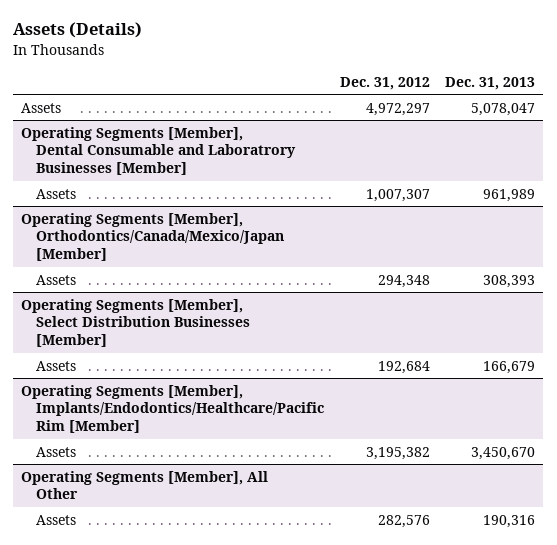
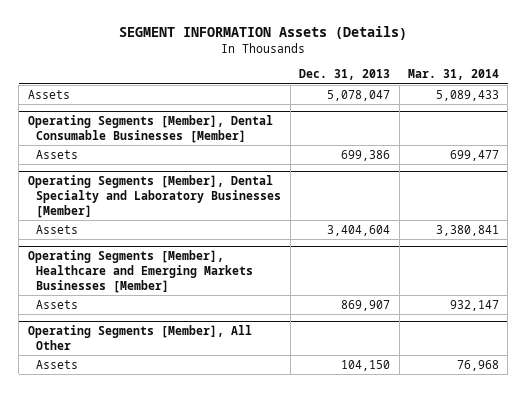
- Assets (Details)
+ SEGMENT INFORMATION Assets (Details)
- | Dec. 31, 2012 | Dec. 31, 2013
+ | Dec. 31, 2013 | Mar. 31, 2014
- Operating Segments [Member], Dental Consumable and Laboratrory Businesses [Member]
- Assets | 1,007,307 | 961,989
- Operating Segments [Member], Orthodontics/Canada/Mexico/Japan [Member]
- Assets | 294,348 | 308,393
- Operating Segments [Member], Select Distribution Businesses [Member]
- Assets | 192,684 | 166,679
- Operating Segments [Member], Implants/Endodontics/Healthcare/Pacific Rim [Member]
- Assets | 3,195,382 | 3,450,670
+ Operating Segments [Member], Dental Consumable Businesses [Member]
+ Assets | 699,386 | 699,477
+ Operating Segments [Member], Dental Specialty and Laboratory Businesses [Member]
+ Assets | 3,404,604 | 3,380,841
+ Operating Segments [Member], Healthcare and Emerging Markets Businesses [Member]
+ Assets | 869,907 | 932,147
@ Operating Segments [Member], All Other
- Assets | 282,576 | 190,316
+ Assets | 104,150 | 76,968

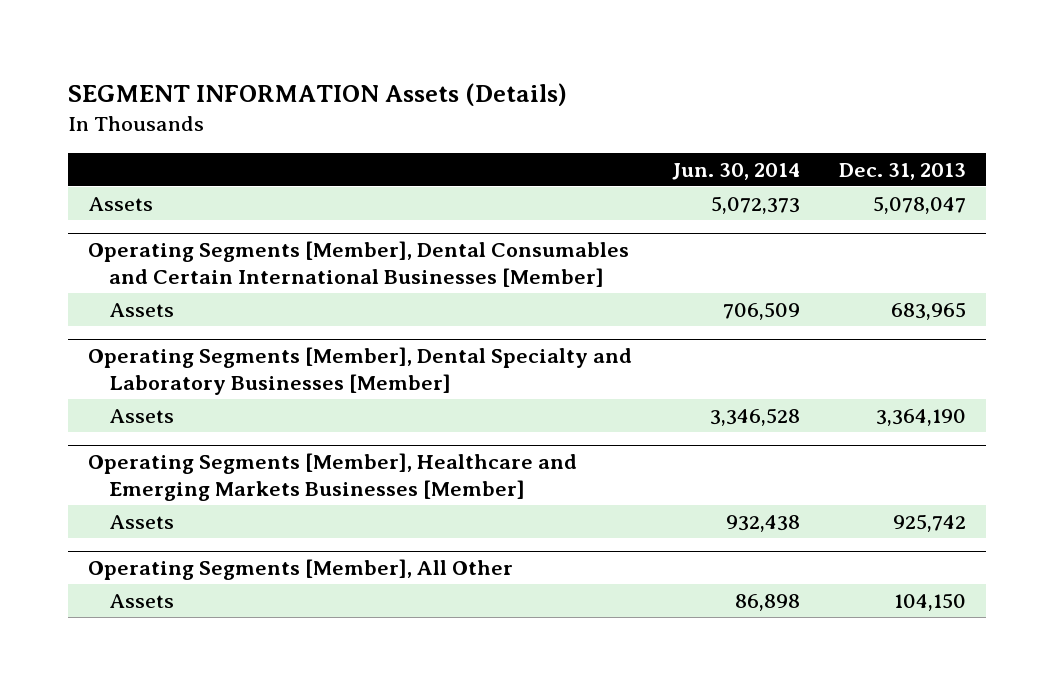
- | Dec. 31, 2013 | Mar. 31, 2014
+ | Jun. 30, 2014 | Dec. 31, 2013
- Operating Segments [Member], Dental Consumable Businesses [Member]
- Assets | 699,386 | 699,477
+ Operating Segments [Member], Dental Consumables and Certain International Businesses [Member]
+ Assets | 706,509 | 683,965
@ Operating Segments [Member], Dental Specialty and Laboratory Businesses [Member]
- Assets | 3,404,604 | 3,380,841
+ Assets | 3,346,528 | 3,364,190
@ Operating Segments [Member], Healthcare and Emerging Markets Businesses [Member]
- Assets | 869,907 | 932,147
+ Assets | 932,438 | 925,742

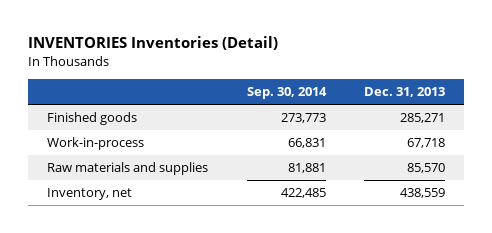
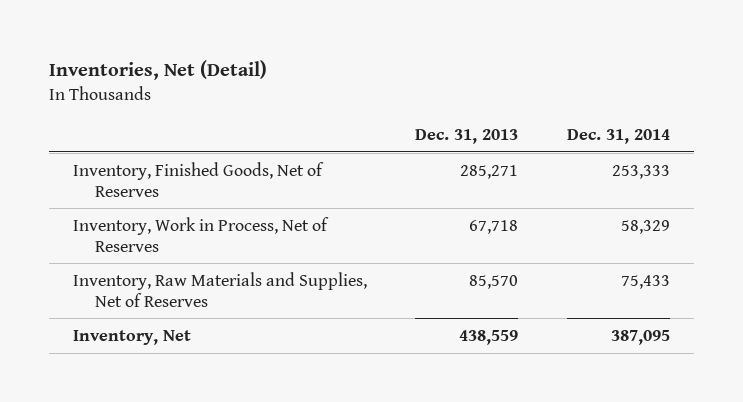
- INVENTORIES Inventories (Detail)
+ Inventories, Net (Detail)
- | Sep. 30, 2014 | Dec. 31, 2013
+ | Dec. 31, 2013 | Dec. 31, 2014
- Finished goods | 273,773 | 285,271
- Work-in-process | 66,831 | 67,718
- Raw materials and supplies | 81,881 | 85,570
- Inventory, net | 422,485 | 438,559
+ Inventory, Finished Goods, Net of Reserves | 285,271 | 253,333
+ Inventory, Work in Process, Net of Reserves | 67,718 | 58,329
+ Inventory, Raw Materials and Supplies, Net of Reserves | 85,570 | 75,433
+ Inventory, Net | 438,559 | 387,095

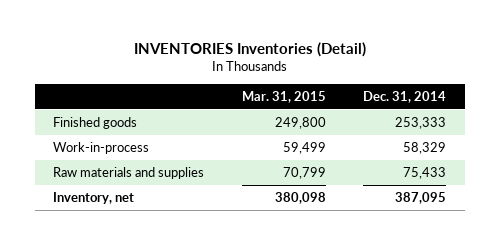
- Inventories, Net (Detail)
+ INVENTORIES Inventories (Detail)
- | Dec. 31, 2013 | Dec. 31, 2014
+ | Mar. 31, 2015 | Dec. 31, 2014
- Inventory, Finished Goods, Net of Reserves | 285,271 | 253,333
- Inventory, Work in Process, Net of Reserves | 67,718 | 58,329
- Inventory, Raw Materials and Supplies, Net of Reserves | 85,570 | 75,433
- Inventory, Net | 438,559 | 387,095
+ Finished goods | 249,800 | 253,333
+ Work-in-process | 59,499 | 58,329
+ Raw materials and supplies | 70,799 | 75,433
+ Inventory, net | 380,098 | 387,095

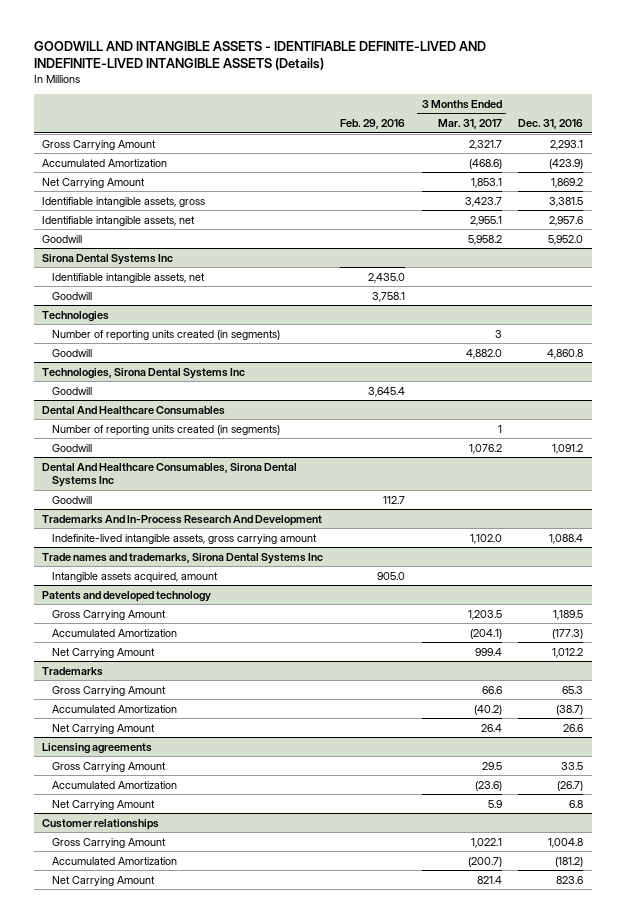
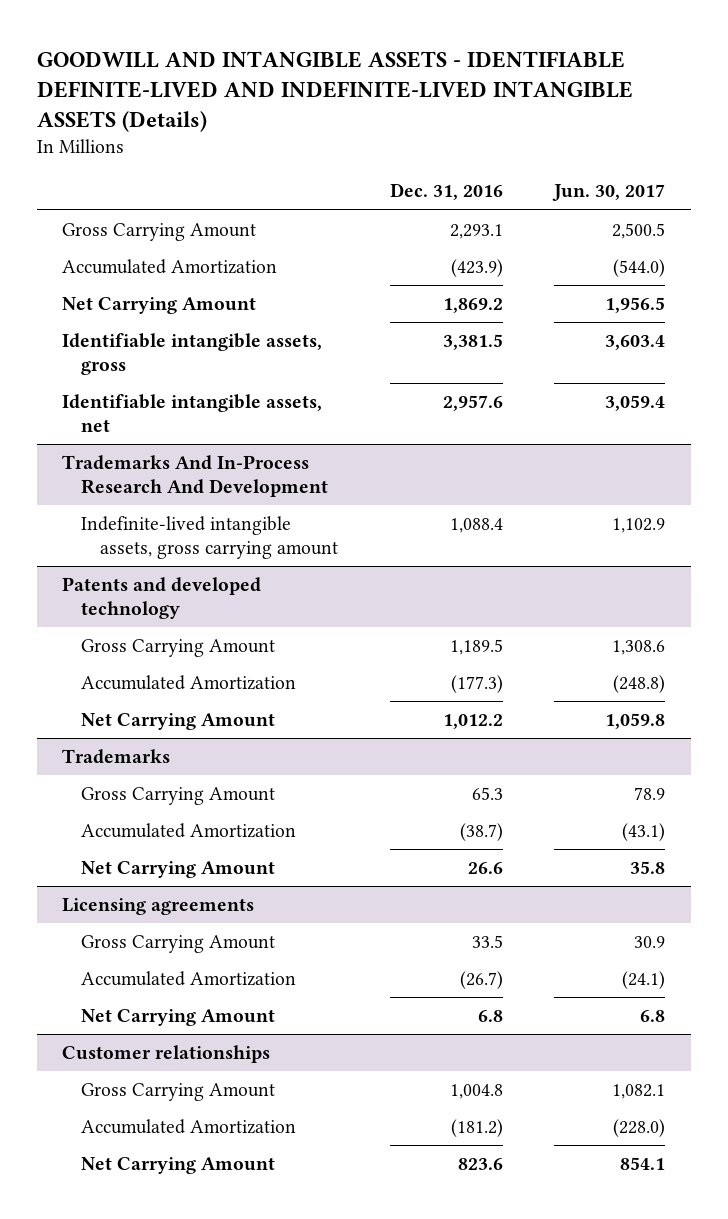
- | Feb. 29, 2016 | 3 Months Ended Mar. 31, 2017 | Dec. 31, 2016
+ | Dec. 31, 2016 | Jun. 30, 2017
- Goodwill | | 5,958.2 | 5,952.0
- Sirona Dental Systems Inc
- Identifiable intangible assets, net | 2,435.0 | |
- Goodwill | 3,758.1 | |
- Technologies
- Number of reporting units created (in segments) | | 3 |
- Goodwill | | 4,882.0 | 4,860.8
- Technologies, Sirona Dental Systems Inc
- Goodwill | 3,645.4 | |
- Dental And Healthcare Consumables
- Number of reporting units created (in segments) | | 1 |
- Goodwill | | 1,076.2 | 1,091.2
- Dental And Healthcare Consumables, Sirona Dental Systems Inc
- Goodwill | 112.7 | |
- Trade names and trademarks, Sirona Dental Systems Inc
- Intangible assets acquired, amount | 905.0 | |

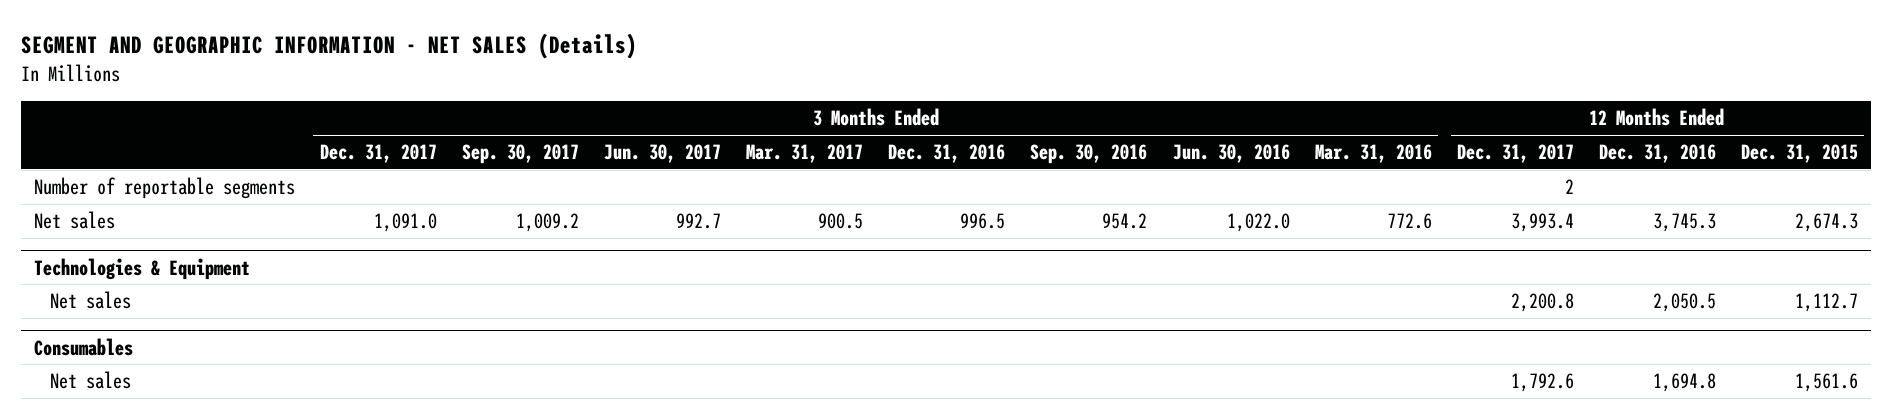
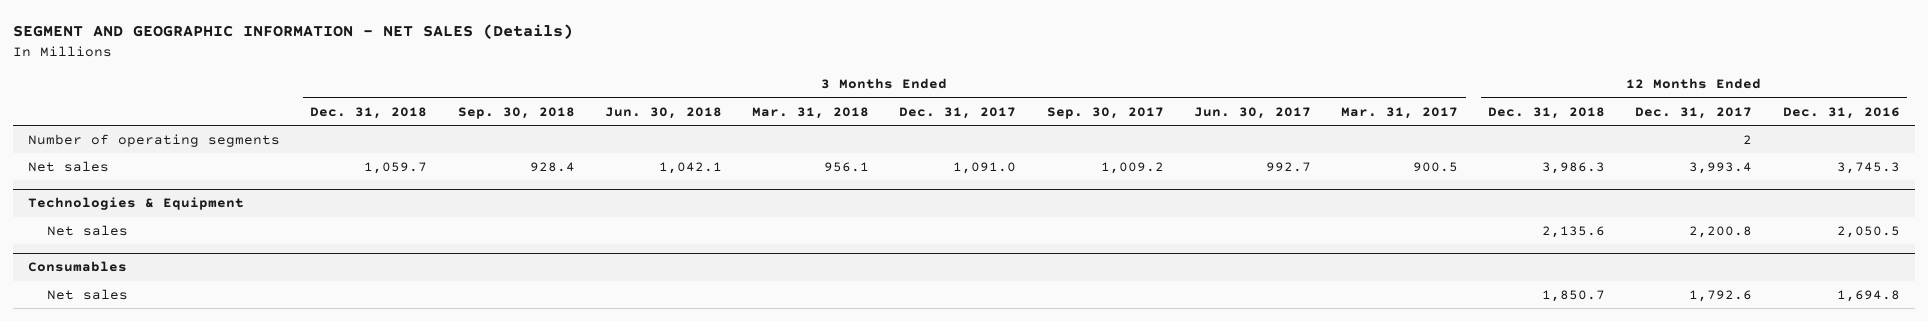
- | 3 Months Ended Dec. 31, 2017 | 3 Months Ended Sep. 30, 2017 | 3 Months Ended Jun. 30, 2017 | 3 Months Ended Mar. 31, 2017 | 3 Months Ended Dec. 31, 2016 | 3 Months Ended Sep. 30, 2016 | 3 Months Ended Jun. 30, 2016 | 3 Months Ended Mar. 31, 2016 | 12 Months Ended Dec. 31, 2017 | 12 Months Ended Dec. 31, 2016 | 12 Months Ended Dec. 31, 2015
+ | 3 Months Ended Dec. 31, 2018 | 3 Months Ended Sep. 30, 2018 | 3 Months Ended Jun. 30, 2018 | 3 Months Ended Mar. 31, 2018 | 3 Months Ended Dec. 31, 2017 | 3 Months Ended Sep. 30, 2017 | 3 Months Ended Jun. 30, 2017 | 3 Months Ended Mar. 31, 2017 | 12 Months Ended Dec. 31, 2018 | 12 Months Ended Dec. 31, 2017 | 12 Months Ended Dec. 31, 2016
- Number of reportable segments | | | | | | | | | 2 | |
+ Number of operating segments | | | | | | | | | | 2 |

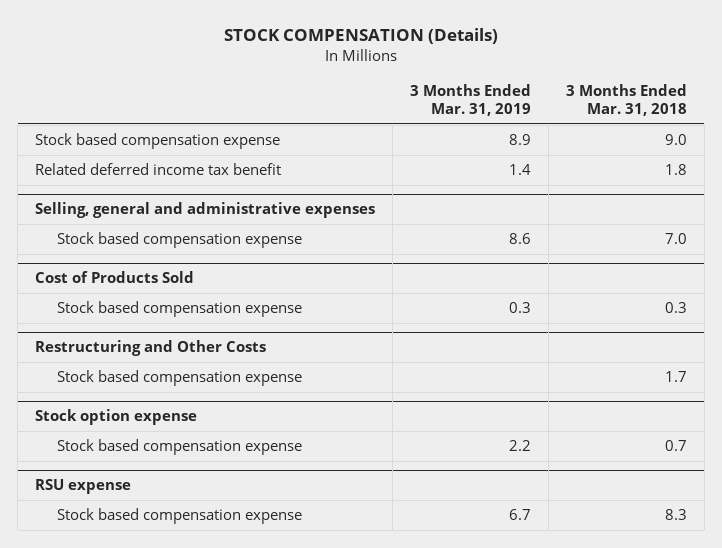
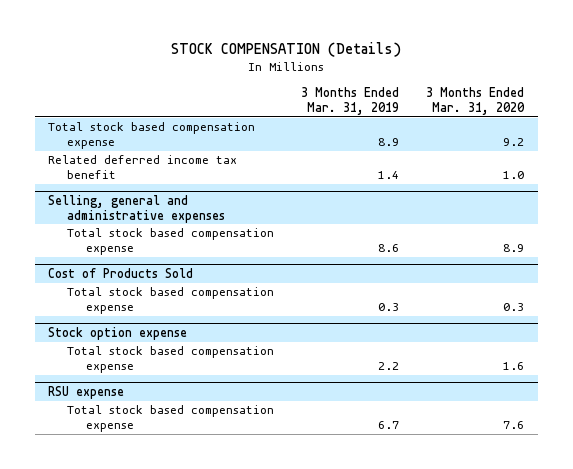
- | 3 Months Ended Mar. 31, 2019 | 3 Months Ended Mar. 31, 2018
+ | 3 Months Ended Mar. 31, 2019 | 3 Months Ended Mar. 31, 2020
- Stock based compensation expense | 8.9 | 9.0
+ Total stock based compensation expense | 8.9 | 9.2
@ Selling, general and administrative expenses
- Stock based compensation expense | 8.6 | 7.0
+ Total stock based compensation expense | 8.6 | 8.9
@ Cost of Products Sold
- Stock based compensation expense | 0.3 | 0.3
- Restructuring and Other Costs
- Stock based compensation expense | | 1.7
@ Cost of Products Sold
+ Total stock based compensation expense | 0.3 | 0.3
@ Stock option expense
- Stock based compensation expense | 2.2 | 0.7
+ Total stock based compensation expense | 2.2 | 1.6
@ RSU expense
- Stock based compensation expense | 6.7 | 8.3
+ Total stock based compensation expense | 6.7 | 7.6

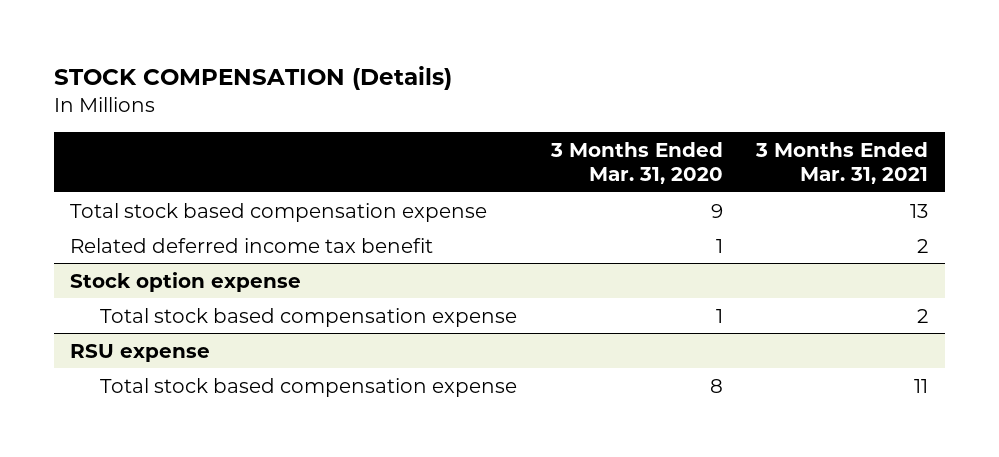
- | 3 Months Ended Mar. 31, 2019 | 3 Months Ended Mar. 31, 2020
+ | 3 Months Ended Mar. 31, 2020 | 3 Months Ended Mar. 31, 2021
- Total stock based compensation expense | 8.9 | 9.2
- Related deferred income tax benefit | 1.4 | 1.0
- Selling, general and administrative expenses
- Total stock based compensation expense | 8.6 | 8.9
- Cost of Products Sold
- Total stock based compensation expense | 0.3 | 0.3
+ Total stock based compensation expense | 9 | 13
+ Related deferred income tax benefit | 1 | 2
@ Stock option expense
- Total stock based compensation expense | 2.2 | 1.6
+ Total stock based compensation expense | 1 | 2
@ RSU expense
- Total stock based compensation expense | 6.7 | 7.6
+ Total stock based compensation expense | 8 | 11

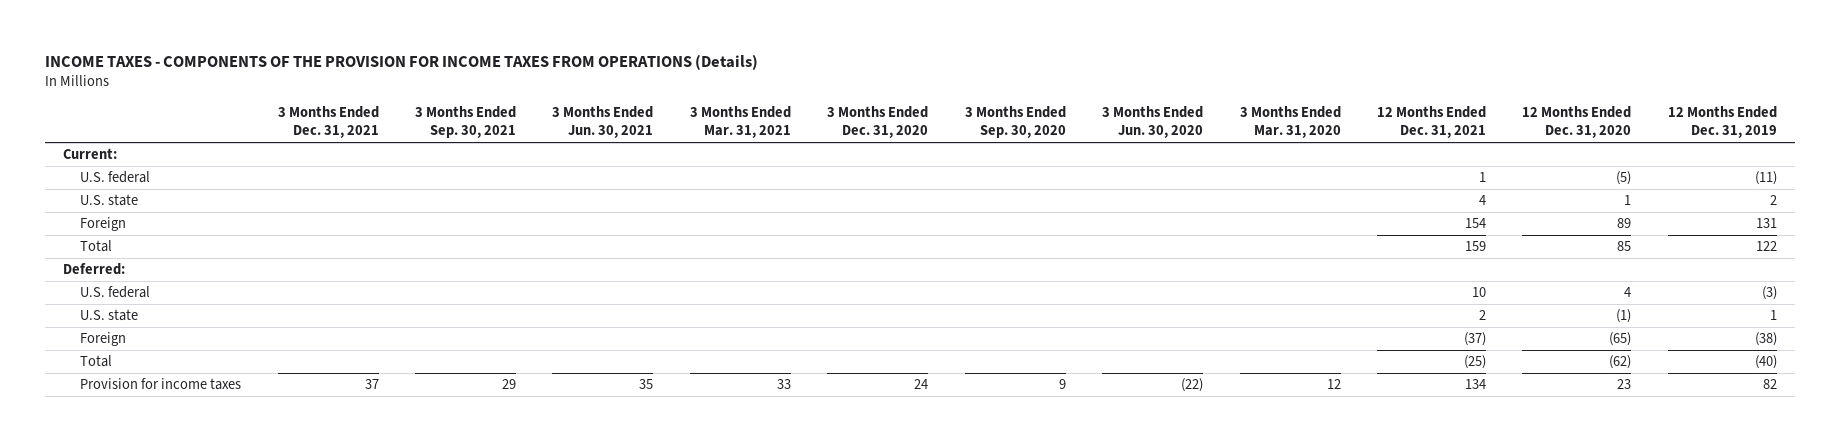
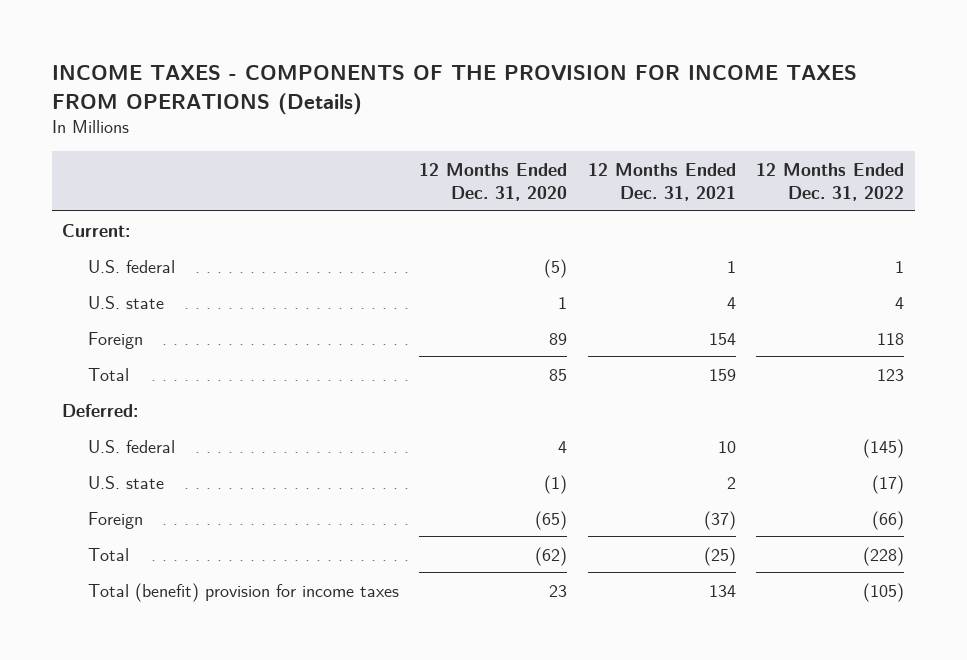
- | 3 Months Ended Dec. 31, 2021 | 3 Months Ended Sep. 30, 2021 | 3 Months Ended Jun. 30, 2021 | 3 Months Ended Mar. 31, 2021 | 3 Months Ended Dec. 31, 2020 | 3 Months Ended Sep. 30, 2020 | 3 Months Ended Jun. 30, 2020 | 3 Months Ended Mar. 31, 2020 | 12 Months Ended Dec. 31, 2021 | 12 Months Ended Dec. 31, 2020 | 12 Months Ended Dec. 31, 2019
+ | 12 Months Ended Dec. 31, 2020 | 12 Months Ended Dec. 31, 2021 | 12 Months Ended Dec. 31, 2022
- Provision for income taxes | 37 | 29 | 35 | 33 | 24 | 9 | (22) | 12 | 134 | 23 | 82
+ Total (benefit) provision for income taxes | 23 | 134 | (105)

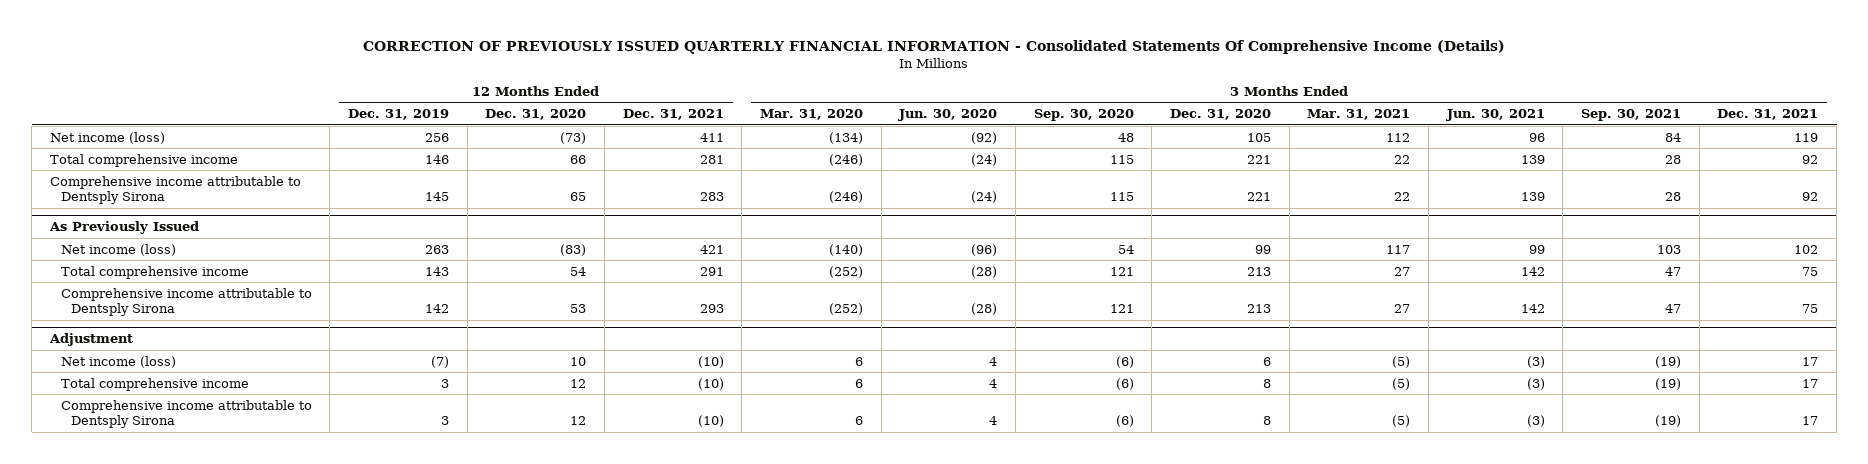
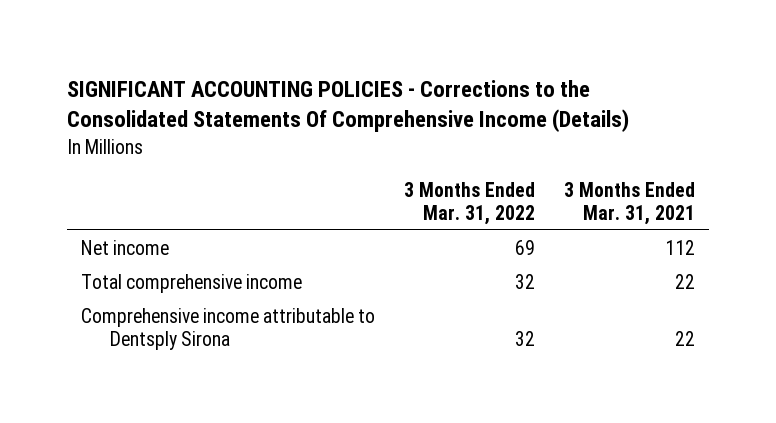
- CORRECTION OF PREVIOUSLY ISSUED QUARTERLY FINANCIAL INFORMATION - Consolidated Statements Of Comprehensive Income (Details)
+ SIGNIFICANT ACCOUNTING POLICIES - Corrections to the Consolidated Statements Of Comprehensive Income (Details)
- | 12 Months Ended Dec. 31, 2019 | 12 Months Ended Dec. 31, 2020 | 12 Months Ended Dec. 31, 2021 | 3 Months Ended Mar. 31, 2020 | 3 Months Ended Jun. 30, 2020 | 3 Months Ended Sep. 30, 2020 | 3 Months Ended Dec. 31, 2020 | 3 Months Ended Mar. 31, 2021 | 3 Months Ended Jun. 30, 2021 | 3 Months Ended Sep. 30, 2021 | 3 Months Ended Dec. 31, 2021
+ | 3 Months Ended Mar. 31, 2022 | 3 Months Ended Mar. 31, 2021
- Net income (loss) | 256 | (73) | 411 | (134) | (92) | 48 | 105 | 112 | 96 | 84 | 119
+ Net income | 69 | 112
- As Previously Issued
- Net income (loss) | 263 | (83) | 421 | (140) | (96) | 54 | 99 | 117 | 99 | 103 | 102
- Total comprehensive income | 143 | 54 | 291 | (252) | (28) | 121 | 213 | 27 | 142 | 47 | 75
- Comprehensive income attributable to Dentsply Sirona | 142 | 53 | 293 | (252) | (28) | 121 | 213 | 27 | 142 | 47 | 75
- Adjustment
- Net income (loss) | (7) | 10 | (10) | 6 | 4 | (6) | 6 | (5) | (3) | (19) | 17
- Total comprehensive income | 3 | 12 | (10) | 6 | 4 | (6) | 8 | (5) | (3) | (19) | 17
- Comprehensive income attributable to Dentsply Sirona | 3 | 12 | (10) | 6 | 4 | (6) | 8 | (5) | (3) | (19) | 17

